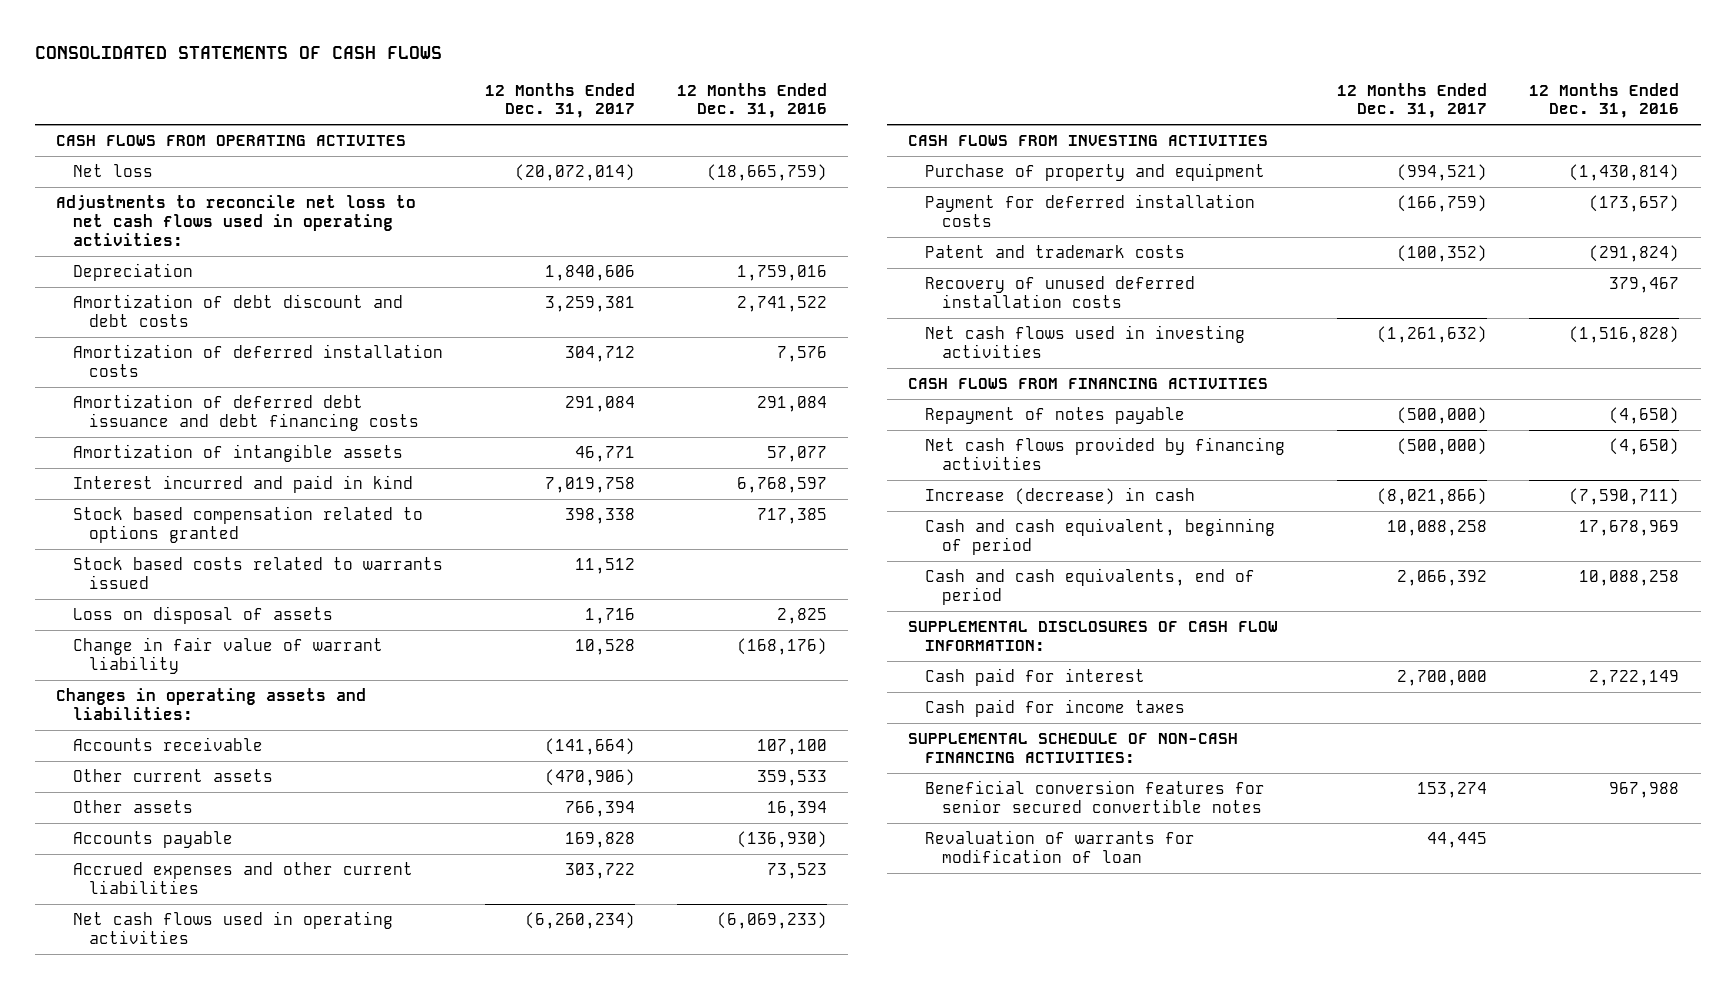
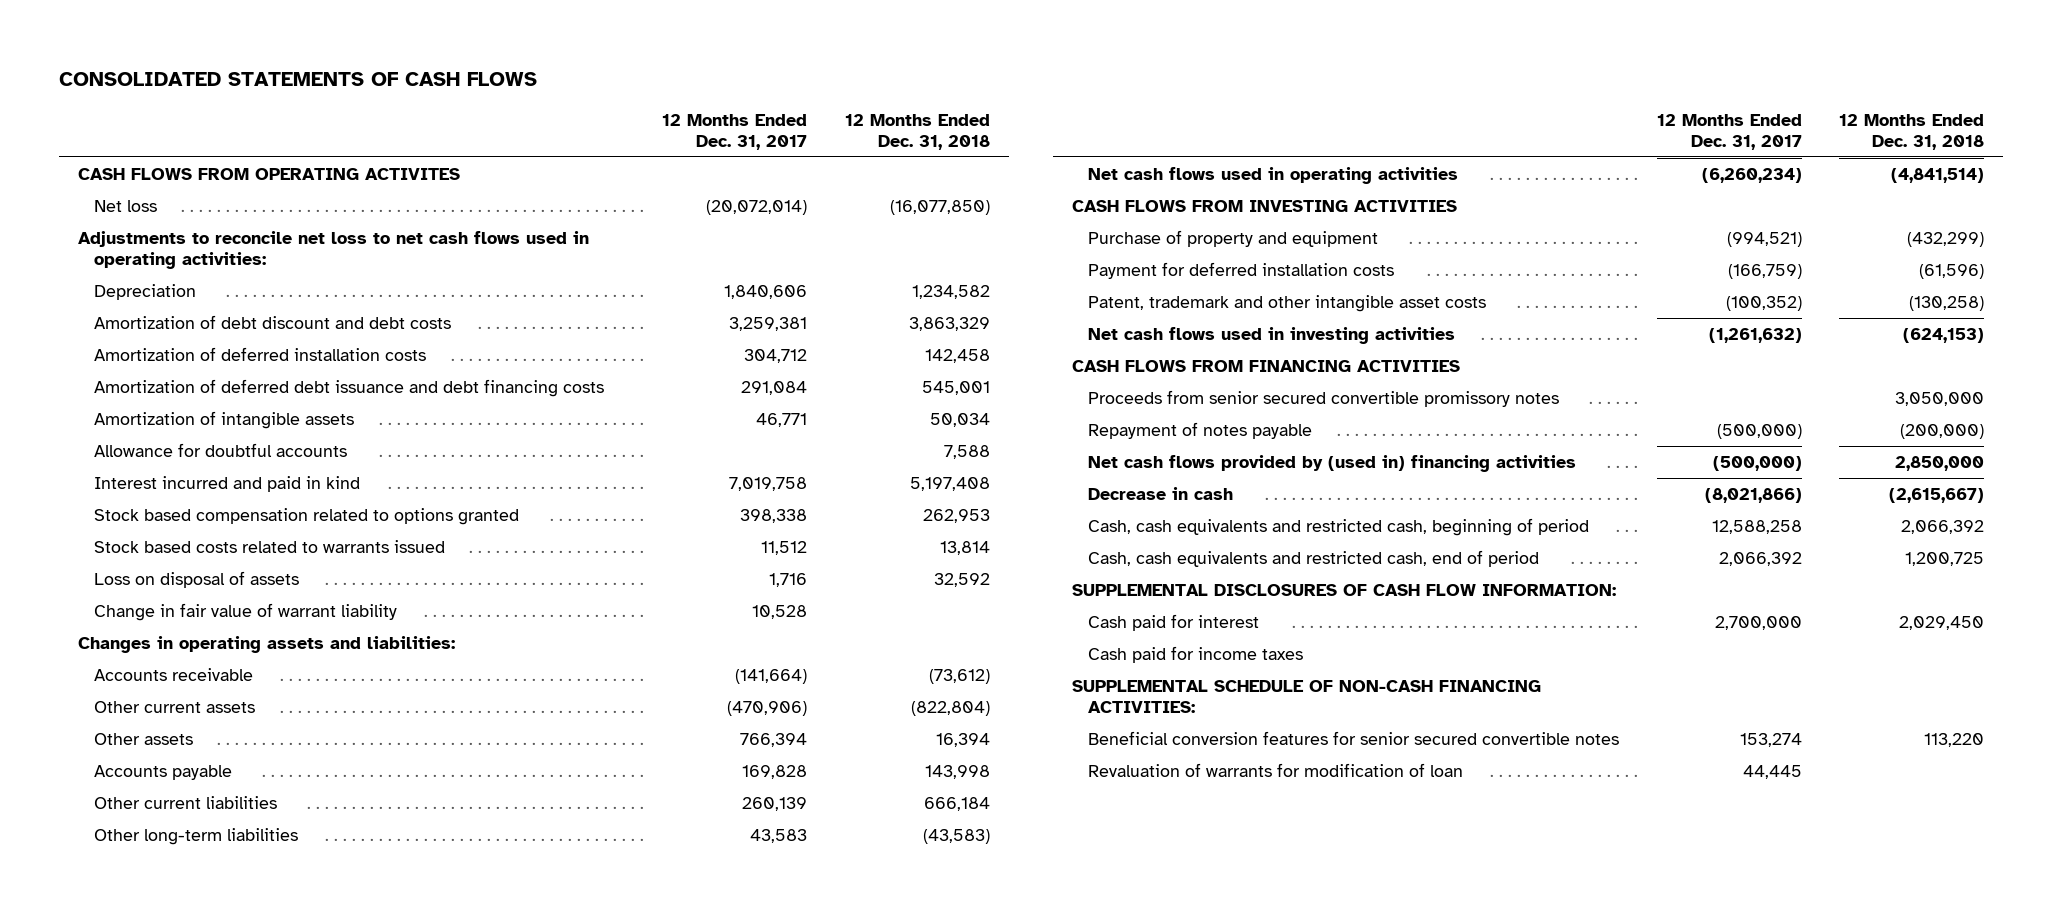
- | 12 Months Ended Dec. 31, 2017 | 12 Months Ended Dec. 31, 2016
+ | 12 Months Ended Dec. 31, 2017 | 12 Months Ended Dec. 31, 2018
+ Allowance for doubtful accounts | | 7,588
- Accrued expenses and other current liabilities | 303,722 | 73,523
+ Other current liabilities | 260,139 | 666,184
+ Other long-term liabilities | 43,583 | (43,583)
- Patent and trademark costs | (100,352) | (291,824)
- Recovery of unused deferred installation costs | | 379,467
+ Patent, trademark and other intangible asset costs | (100,352) | (130,258)
+ Proceeds from senior secured convertible promissory notes | | 3,050,000
- Net cash flows provided by financing activities | (500,000) | (4,650)
- Increase (decrease) in cash | (8,021,866) | (7,590,711)
- Cash and cash equivalent, beginning of period | 10,088,258 | 17,678,969
- Cash and cash equivalents, end of period | 2,066,392 | 10,088,258
+ Net cash flows provided by (used in) financing activities | (500,000) | 2,850,000
+ Decrease in cash | (8,021,866) | (2,615,667)
+ Cash, cash equivalents and restricted cash, beginning of period | 12,588,258 | 2,066,392
+ Cash, cash equivalents and restricted cash, end of period | 2,066,392 | 1,200,725

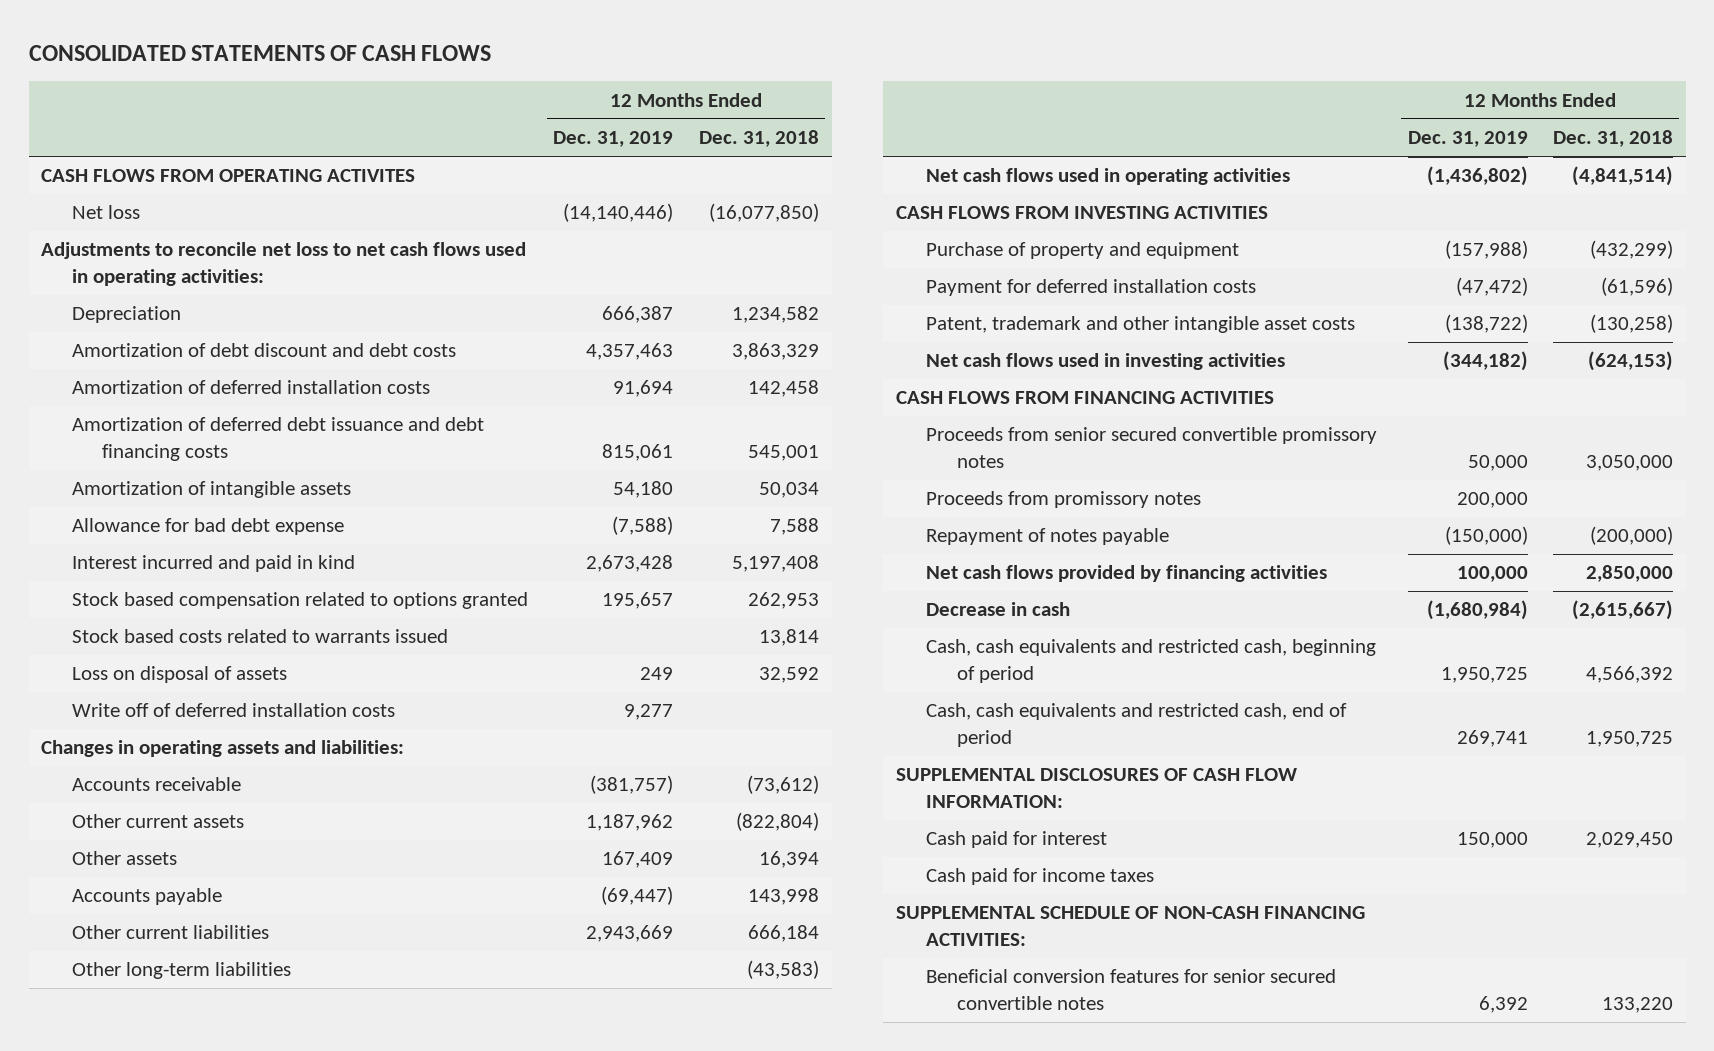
- | 12 Months Ended Dec. 31, 2017 | 12 Months Ended Dec. 31, 2018
+ | 12 Months Ended Dec. 31, 2019 | 12 Months Ended Dec. 31, 2018
- Allowance for doubtful accounts | | 7,588
+ Allowance for bad debt expense | (7,588) | 7,588
- Change in fair value of warrant liability | 10,528 |
+ Write off of deferred installation costs | 9,277 |
+ Proceeds from promissory notes | 200,000 |
- Net cash flows provided by (used in) financing activities | (500,000) | 2,850,000
+ Net cash flows provided by financing activities | 100,000 | 2,850,000
- Cash, cash equivalents and restricted cash, beginning of period | 12,588,258 | 2,066,392
- Cash, cash equivalents and restricted cash, end of period | 2,066,392 | 1,200,725
+ Cash, cash equivalents and restricted cash, beginning of period | 1,950,725 | 4,566,392
+ Cash, cash equivalents and restricted cash, end of period | 269,741 | 1,950,725
- Beneficial conversion features for senior secured convertible notes | 153,274 | 113,220
- Revaluation of warrants for modification of loan | 44,445 |
+ Beneficial conversion features for senior secured convertible notes | 6,392 | 133,220

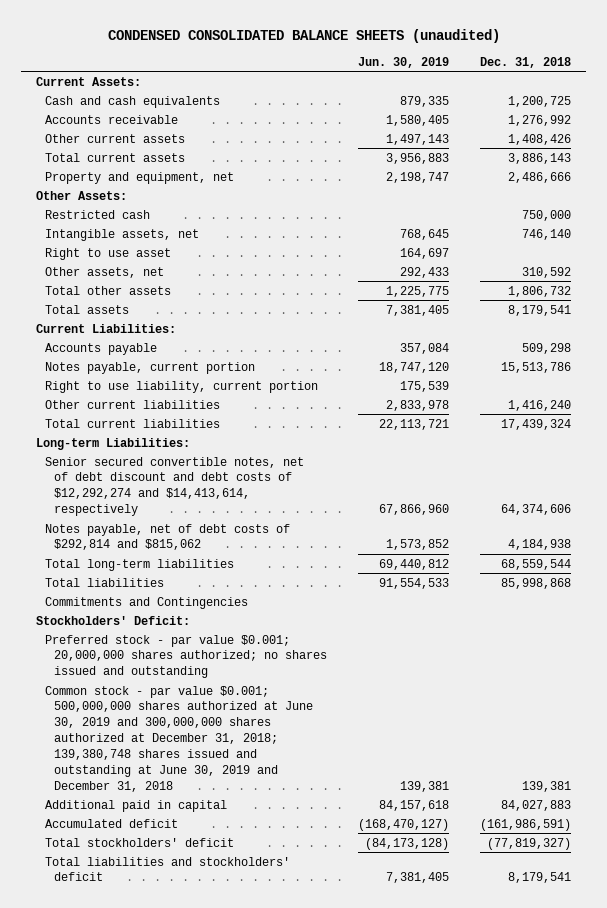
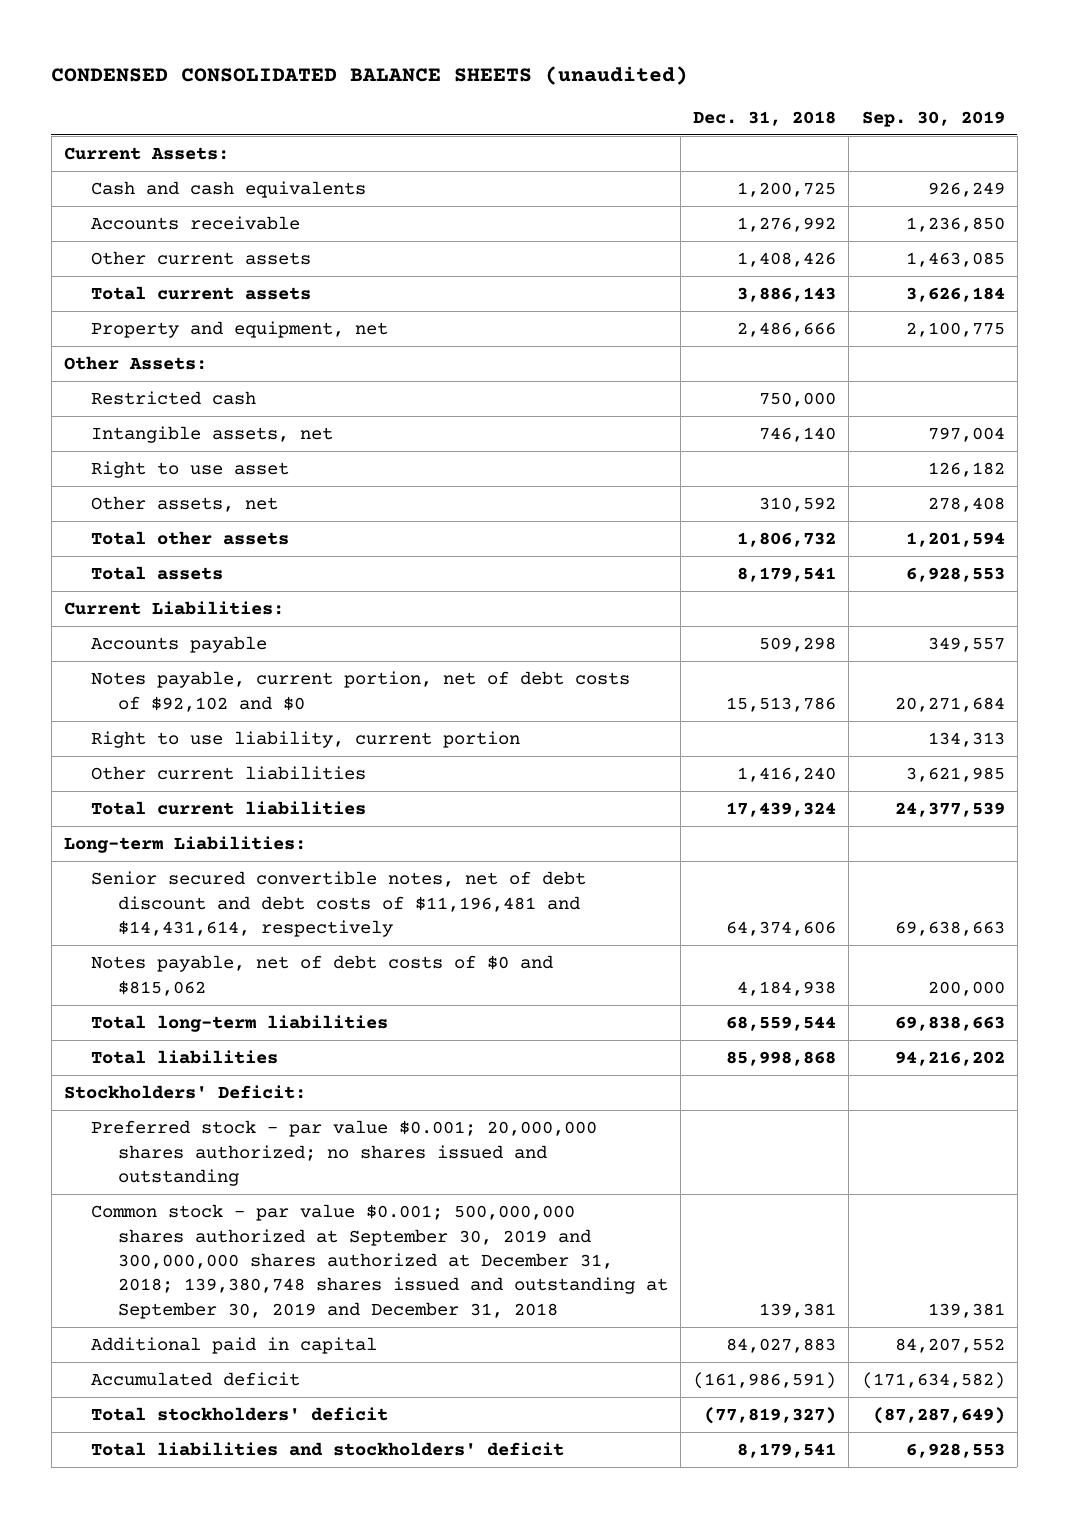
- | Jun. 30, 2019 | Dec. 31, 2018
+ | Dec. 31, 2018 | Sep. 30, 2019
- Notes payable, current portion | 18,747,120 | 15,513,786
+ Notes payable, current portion, net of debt costs of $92,102 and $0 | 15,513,786 | 20,271,684
- Senior secured convertible notes, net of debt discount and debt costs of $12,292,274 and $14,413,614, respectively | 67,866,960 | 64,374,606
- Notes payable, net of debt costs of $292,814 and $815,062 | 1,573,852 | 4,184,938
+ Senior secured convertible notes, net of debt discount and debt costs of $11,196,481 and $14,431,614, respectively | 64,374,606 | 69,638,663
+ Notes payable, net of debt costs of $0 and $815,062 | 4,184,938 | 200,000
- Commitments and Contingencies
- Common stock - par value $0.001; 500,000,000 shares authorized at June 30, 2019 and 300,000,000 shares authorized at December 31, 2018; 139,380,748 shares issued and outstanding at June 30, 2019 and December 31, 2018 | 139,381 | 139,381
+ Common stock - par value $0.001; 500,000,000 shares authorized at September 30, 2019 and 300,000,000 shares authorized at December 31, 2018; 139,380,748 shares issued and outstanding at September 30, 2019 and December 31, 2018 | 139,381 | 139,381

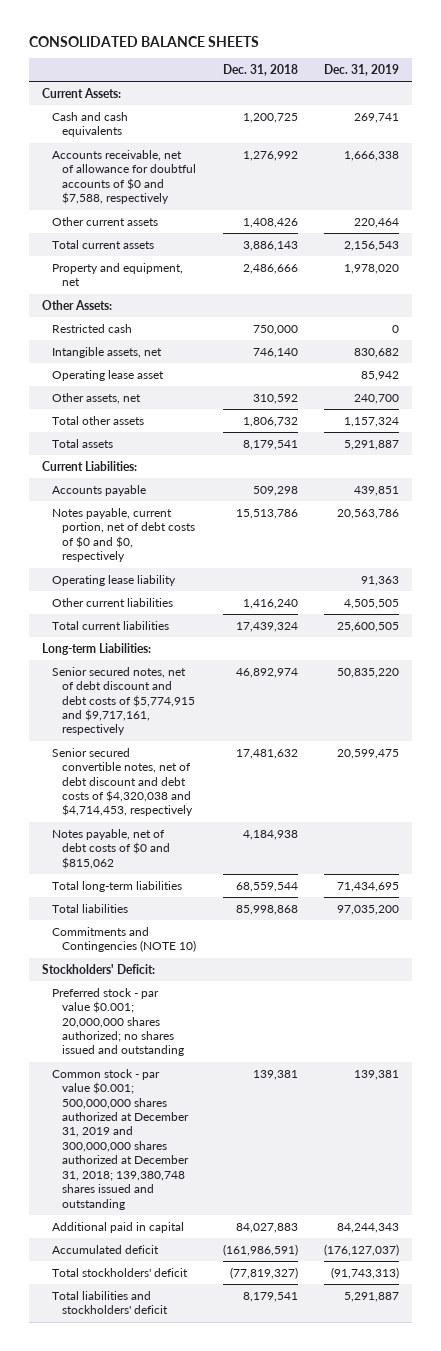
- CONDENSED CONSOLIDATED BALANCE SHEETS (unaudited)
+ CONSOLIDATED BALANCE SHEETS
- | Dec. 31, 2018 | Sep. 30, 2019
+ | Dec. 31, 2018 | Dec. 31, 2019
- Accounts receivable | 1,276,992 | 1,236,850
+ Accounts receivable, net of allowance for doubtful accounts of $0 and $7,588, respectively | 1,276,992 | 1,666,338
- Right to use asset | | 126,182
+ Operating lease asset | | 85,942
- Notes payable, current portion, net of debt costs of $92,102 and $0 | 15,513,786 | 20,271,684
- Right to use liability, current portion | | 134,313
+ Notes payable, current portion, net of debt costs of $0 and $0, respectively | 15,513,786 | 20,563,786
+ Operating lease liability | | 91,363
- Senior secured convertible notes, net of debt discount and debt costs of $11,196,481 and $14,431,614, respectively | 64,374,606 | 69,638,663
+ Senior secured notes, net of debt discount and debt costs of $5,774,915 and $9,717,161, respectively | 46,892,974 | 50,835,220
+ Senior secured convertible notes, net of debt discount and debt costs of $4,320,038 and $4,714,453, respectively | 17,481,632 | 20,599,475
+ Commitments and Contingencies (NOTE 10)
- Common stock - par value $0.001; 500,000,000 shares authorized at September 30, 2019 and 300,000,000 shares authorized at December 31, 2018; 139,380,748 shares issued and outstanding at September 30, 2019 and December 31, 2018 | 139,381 | 139,381
+ Common stock - par value $0.001; 500,000,000 shares authorized at December 31, 2019 and 300,000,000 shares authorized at December 31, 2018; 139,380,748 shares issued and outstanding | 139,381 | 139,381

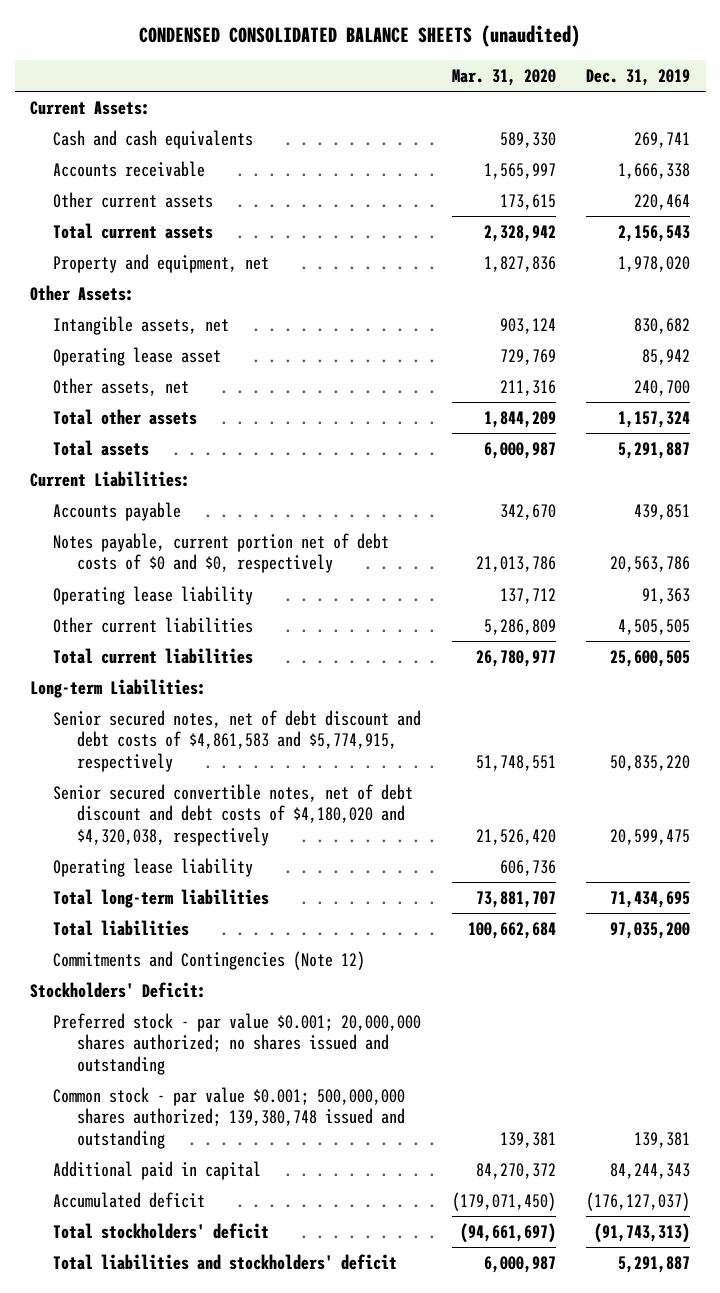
- CONSOLIDATED BALANCE SHEETS
+ CONDENSED CONSOLIDATED BALANCE SHEETS (unaudited)
- | Dec. 31, 2018 | Dec. 31, 2019
+ | Mar. 31, 2020 | Dec. 31, 2019
- Accounts receivable, net of allowance for doubtful accounts of $0 and $7,588, respectively | 1,276,992 | 1,666,338
+ Accounts receivable | 1,565,997 | 1,666,338
- Restricted cash | 750,000 | 0
- Notes payable, current portion, net of debt costs of $0 and $0, respectively | 15,513,786 | 20,563,786
+ Notes payable, current portion net of debt costs of $0 and $0, respectively | 21,013,786 | 20,563,786
- Senior secured notes, net of debt discount and debt costs of $5,774,915 and $9,717,161, respectively | 46,892,974 | 50,835,220
- Senior secured convertible notes, net of debt discount and debt costs of $4,320,038 and $4,714,453, respectively | 17,481,632 | 20,599,475
- Notes payable, net of debt costs of $0 and $815,062 | 4,184,938 |
+ Senior secured notes, net of debt discount and debt costs of $4,861,583 and $5,774,915, respectively | 51,748,551 | 50,835,220
+ Senior secured convertible notes, net of debt discount and debt costs of $4,180,020 and $4,320,038, respectively | 21,526,420 | 20,599,475
+ Operating lease liability | 606,736 |
- Commitments and Contingencies (NOTE 10)
+ Commitments and Contingencies (Note 12)
- Common stock - par value $0.001; 500,000,000 shares authorized at December 31, 2019 and 300,000,000 shares authorized at December 31, 2018; 139,380,748 shares issued and outstanding | 139,381 | 139,381
+ Common stock - par value $0.001; 500,000,000 shares authorized; 139,380,748 issued and outstanding | 139,381 | 139,381

